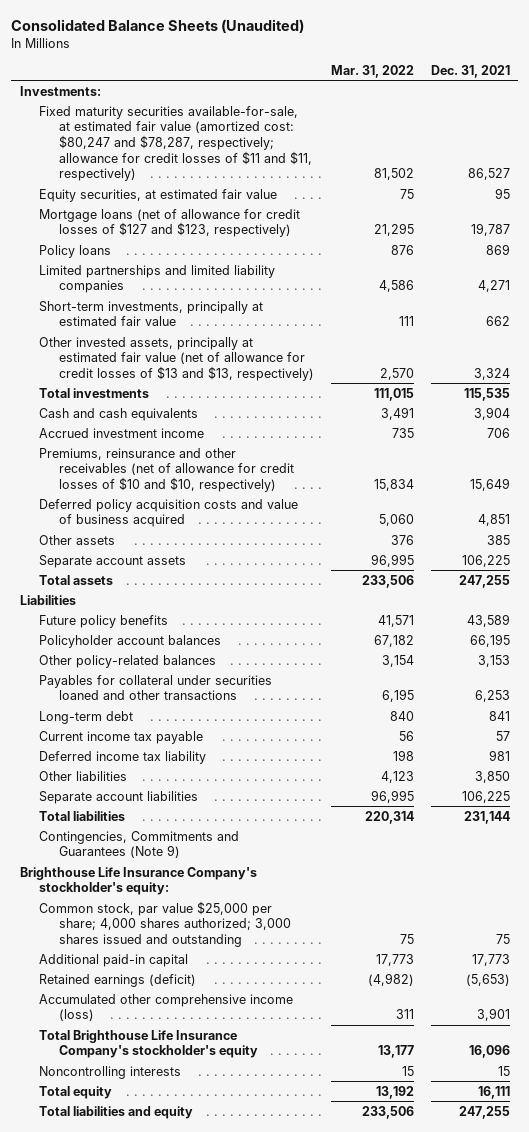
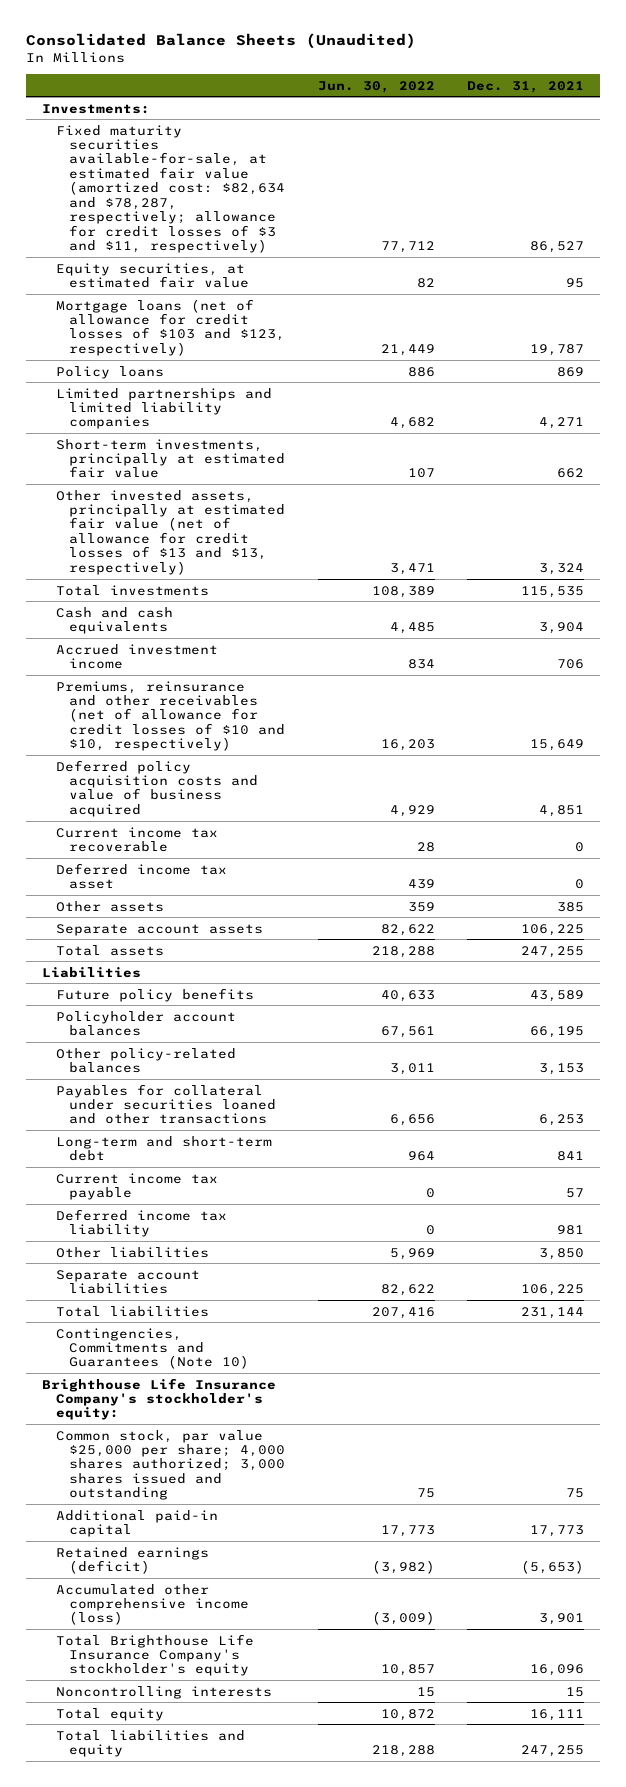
- | Mar. 31, 2022 | Dec. 31, 2021
+ | Jun. 30, 2022 | Dec. 31, 2021
- Fixed maturity securities available-for-sale, at estimated fair value (amortized cost: $80,247 and $78,287, respectively; allowance for credit losses of $11 and $11, respectively) | 81,502 | 86,527
+ Fixed maturity securities available-for-sale, at estimated fair value (amortized cost: $82,634 and $78,287, respectively; allowance for credit losses of $3 and $11, respectively) | 77,712 | 86,527
- Mortgage loans (net of allowance for credit losses of $127 and $123, respectively) | 21,295 | 19,787
+ Mortgage loans (net of allowance for credit losses of $103 and $123, respectively) | 21,449 | 19,787
+ Current income tax recoverable | 28 | 0
+ Deferred income tax asset | 439 | 0
- Long-term debt | 840 | 841
+ Long-term and short-term debt | 964 | 841
- Contingencies, Commitments and Guarantees (Note 9)
+ Contingencies, Commitments and Guarantees (Note 10)

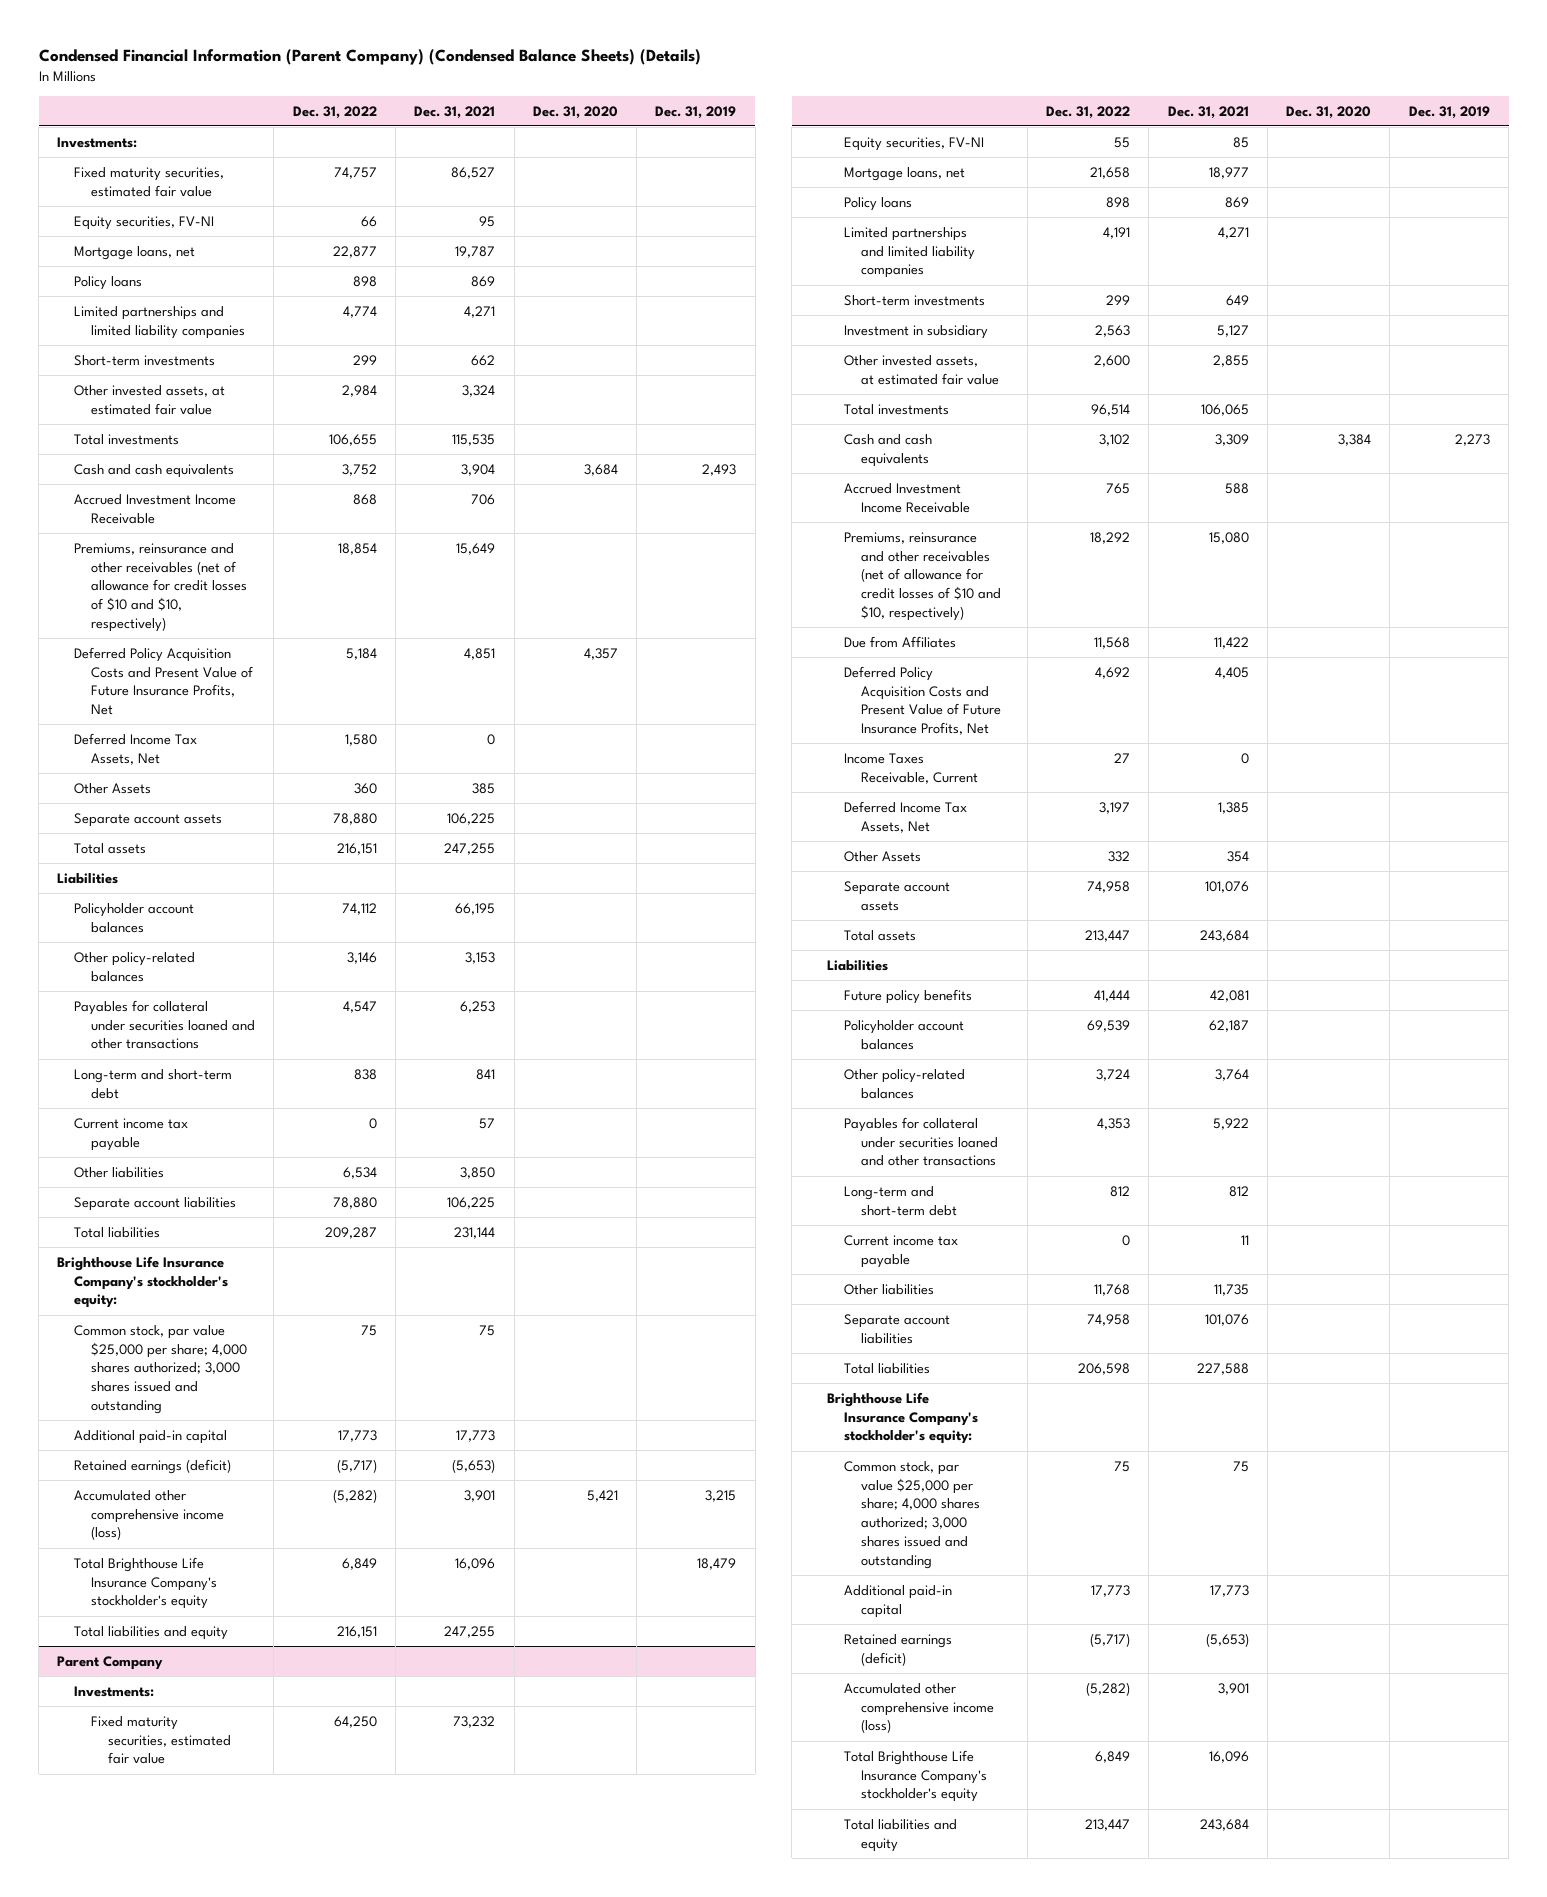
- Consolidated Balance Sheets (Unaudited)
+ Condensed Financial Information (Parent Company) (Condensed Balance Sheets) (Details)
- | Jun. 30, 2022 | Dec. 31, 2021
+ | Dec. 31, 2022 | Dec. 31, 2021 | Dec. 31, 2020 | Dec. 31, 2019
- Fixed maturity securities available-for-sale, at estimated fair value (amortized cost: $82,634 and $78,287, respectively; allowance for credit losses of $3 and $11, respectively) | 77,712 | 86,527
- Equity securities, at estimated fair value | 82 | 95
- Mortgage loans (net of allowance for credit losses of $103 and $123, respectively) | 21,449 | 19,787
+ Fixed maturity securities, estimated fair value | 74,757 | 86,527 | |
+ Equity securities, FV-NI | 66 | 95 | |
+ Mortgage loans, net | 22,877 | 19,787 | |
- Short-term investments, principally at estimated fair value | 107 | 662
- Other invested assets, principally at estimated fair value (net of allowance for credit losses of $13 and $13, respectively) | 3,471 | 3,324
+ Short-term investments | 299 | 662 | |
+ Other invested assets, at estimated fair value | 2,984 | 3,324 | |
- Accrued investment income | 834 | 706
+ Accrued Investment Income Receivable | 868 | 706 | |
- Deferred policy acquisition costs and value of business acquired | 4,929 | 4,851
- Current income tax recoverable | 28 | 0
- Deferred income tax asset | 439 | 0
- Other assets | 359 | 385
+ Deferred Policy Acquisition Costs and Present Value of Future Insurance Profits, Net | 5,184 | 4,851 | 4,357 |
+ Deferred Income Tax Assets, Net | 1,580 | 0 | |
+ Other Assets | 360 | 385 | |
- Future policy benefits | 40,633 | 43,589
- Deferred income tax liability | 0 | 981
- Contingencies, Commitments and Guarantees (Note 10)
- Noncontrolling interests | 15 | 15
- Total equity | 10,872 | 16,111
+ Parent Company
+ Investments:
+ Fixed maturity securities, estimated fair value | 64,250 | 73,232 | |
+ Equity securities, FV-NI | 55 | 85 | |
+ Mortgage loans, net | 21,658 | 18,977 | |
+ Policy loans | 898 | 869 | |
+ Limited partnerships and limited liability companies | 4,191 | 4,271 | |
+ Short-term investments | 299 | 649 | |
+ Investment in subsidiary | 2,563 | 5,127 | |
+ Other invested assets, at estimated fair value | 2,600 | 2,855 | |
+ Total investments | 96,514 | 106,065 | |
+ Cash and cash equivalents | 3,102 | 3,309 | 3,384 | 2,273
+ Accrued Investment Income Receivable | 765 | 588 | |
+ Premiums, reinsurance and other receivables (net of allowance for credit losses of $10 and $10, respectively) | 18,292 | 15,080 | |
+ Due from Affiliates | 11,568 | 11,422 | |
+ Deferred Policy Acquisition Costs and Present Value of Future Insurance Profits, Net | 4,692 | 4,405 | |
+ Income Taxes Receivable, Current | 27 | 0 | |
+ Deferred Income Tax Assets, Net | 3,197 | 1,385 | |
+ Other Assets | 332 | 354 | |
+ Separate account assets | 74,958 | 101,076 | |
+ Total assets | 213,447 | 243,684 | |
+ Liabilities
+ Future policy benefits | 41,444 | 42,081 | |
+ Policyholder account balances | 69,539 | 62,187 | |
+ Other policy-related balances | 3,724 | 3,764 | |
+ Payables for collateral under securities loaned and other transactions | 4,353 | 5,922 | |
+ Long-term and short-term debt | 812 | 812 | |
+ Current income tax payable | 0 | 11 | |
+ Other liabilities | 11,768 | 11,735 | |
+ Separate account liabilities | 74,958 | 101,076 | |
+ Total liabilities | 206,598 | 227,588 | |
+ Brighthouse Life Insurance Company's stockholder's equity:
+ Common stock, par value $25,000 per share; 4,000 shares authorized; 3,000 shares issued and outstanding | 75 | 75 | |
+ Additional paid-in capital | 17,773 | 17,773 | |
+ Retained earnings (deficit) | (5,717) | (5,653) | |
+ Accumulated other comprehensive income (loss) | (5,282) | 3,901 | |
+ Total Brighthouse Life Insurance Company's stockholder's equity | 6,849 | 16,096 | |
+ Total liabilities and equity | 213,447 | 243,684 | |

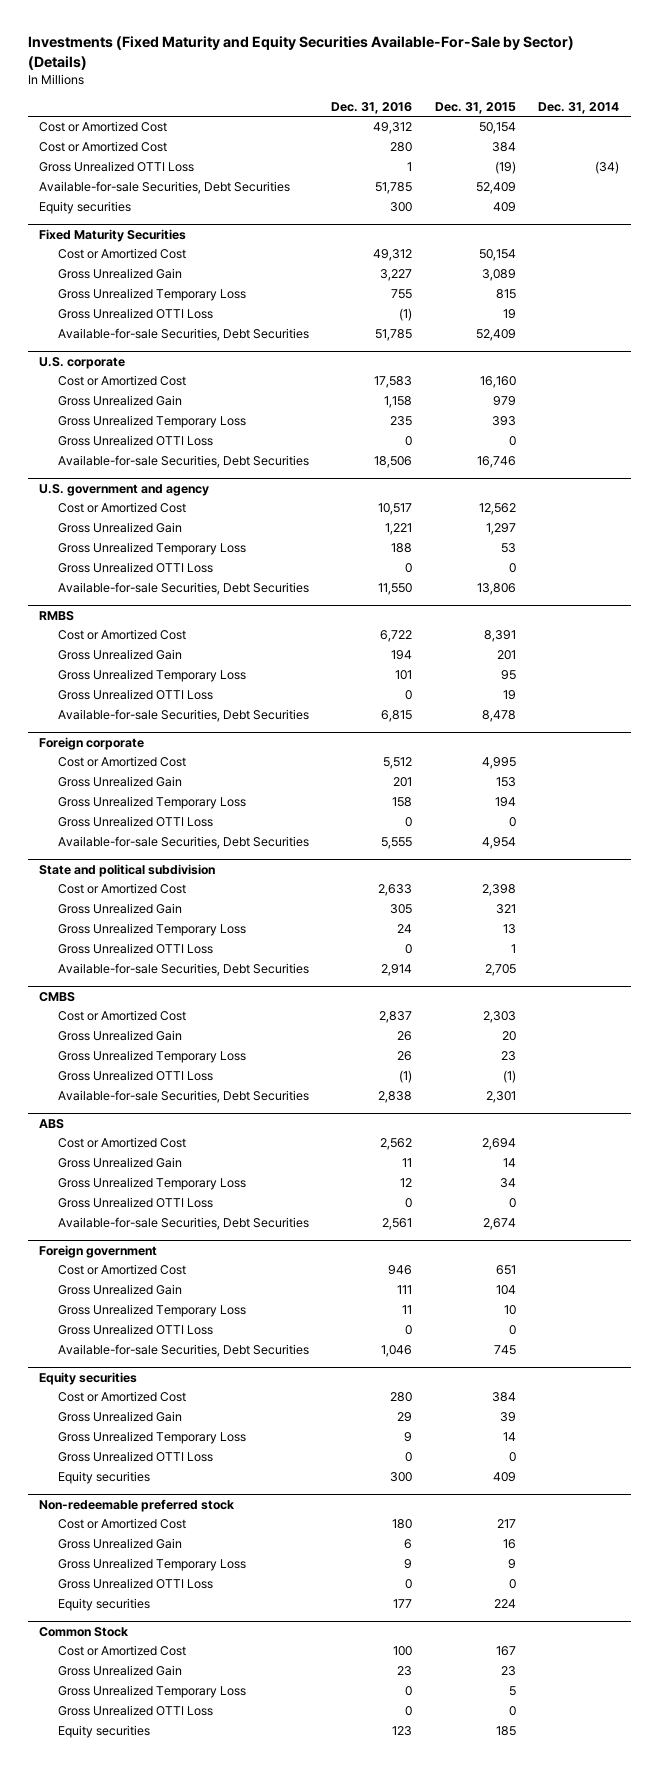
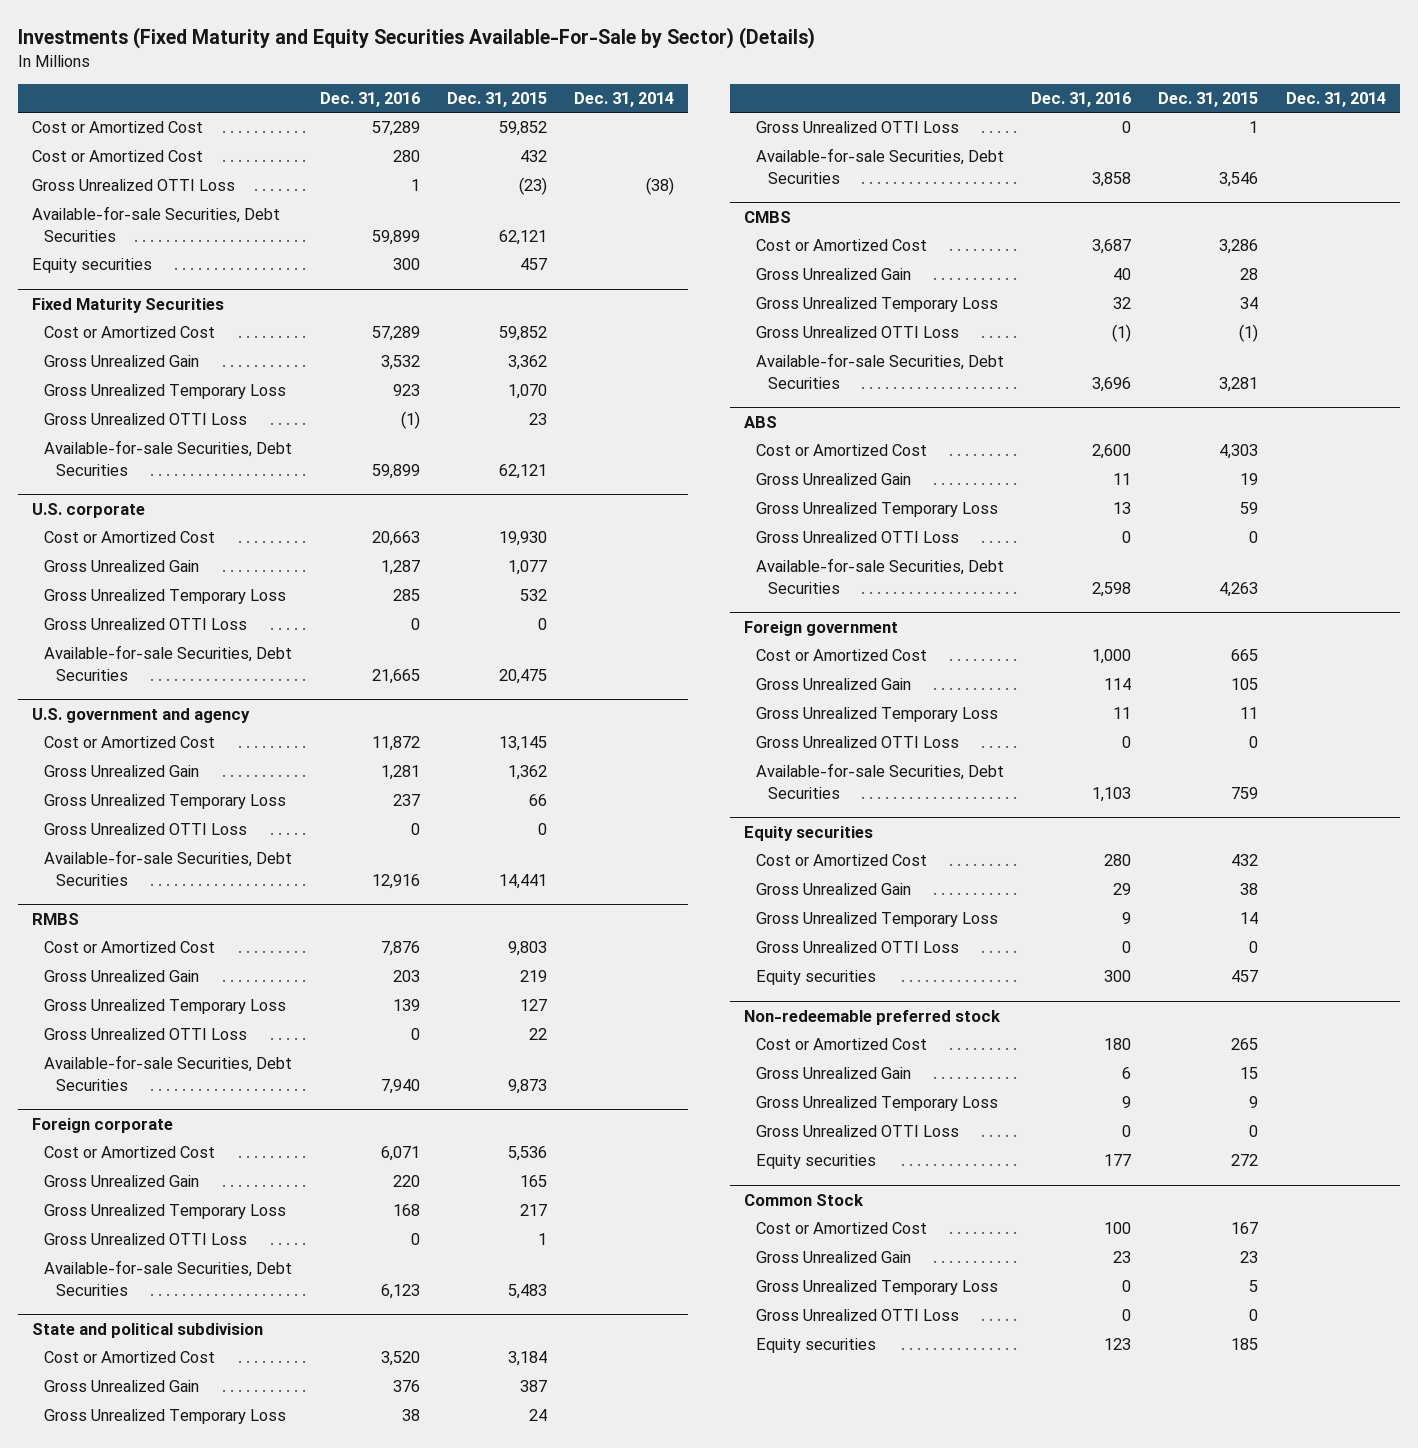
- Cost or Amortized Cost | 49,312 | 50,154 |
- Cost or Amortized Cost | 280 | 384 |
- Gross Unrealized OTTI Loss | 1 | (19) | (34)
- Available-for-sale Securities, Debt Securities | 51,785 | 52,409 |
- Equity securities | 300 | 409 |
+ Cost or Amortized Cost | 57,289 | 59,852 |
+ Cost or Amortized Cost | 280 | 432 |
+ Gross Unrealized OTTI Loss | 1 | (23) | (38)
+ Available-for-sale Securities, Debt Securities | 59,899 | 62,121 |
+ Equity securities | 300 | 457 |
@ Fixed Maturity Securities
- Cost or Amortized Cost | 49,312 | 50,154 |
- Gross Unrealized Gain | 3,227 | 3,089 |
- Gross Unrealized Temporary Loss | 755 | 815 |
- Gross Unrealized OTTI Loss | (1) | 19 |
- Available-for-sale Securities, Debt Securities | 51,785 | 52,409 |
+ Cost or Amortized Cost | 57,289 | 59,852 |
+ Gross Unrealized Gain | 3,532 | 3,362 |
+ Gross Unrealized Temporary Loss | 923 | 1,070 |
+ Gross Unrealized OTTI Loss | (1) | 23 |
+ Available-for-sale Securities, Debt Securities | 59,899 | 62,121 |
@ U.S. corporate
- Cost or Amortized Cost | 17,583 | 16,160 |
- Gross Unrealized Gain | 1,158 | 979 |
- Gross Unrealized Temporary Loss | 235 | 393 |
+ Cost or Amortized Cost | 20,663 | 19,930 |
+ Gross Unrealized Gain | 1,287 | 1,077 |
+ Gross Unrealized Temporary Loss | 285 | 532 |
- Available-for-sale Securities, Debt Securities | 18,506 | 16,746 |
+ Available-for-sale Securities, Debt Securities | 21,665 | 20,475 |
@ U.S. government and agency
- Cost or Amortized Cost | 10,517 | 12,562 |
- Gross Unrealized Gain | 1,221 | 1,297 |
- Gross Unrealized Temporary Loss | 188 | 53 |
+ Cost or Amortized Cost | 11,872 | 13,145 |
+ Gross Unrealized Gain | 1,281 | 1,362 |
+ Gross Unrealized Temporary Loss | 237 | 66 |
- Available-for-sale Securities, Debt Securities | 11,550 | 13,806 |
+ Available-for-sale Securities, Debt Securities | 12,916 | 14,441 |
@ RMBS
- Cost or Amortized Cost | 6,722 | 8,391 |
- Gross Unrealized Gain | 194 | 201 |
- Gross Unrealized Temporary Loss | 101 | 95 |
- Gross Unrealized OTTI Loss | 0 | 19 |
- Available-for-sale Securities, Debt Securities | 6,815 | 8,478 |
+ Cost or Amortized Cost | 7,876 | 9,803 |
+ Gross Unrealized Gain | 203 | 219 |
+ Gross Unrealized Temporary Loss | 139 | 127 |
+ Gross Unrealized OTTI Loss | 0 | 22 |
+ Available-for-sale Securities, Debt Securities | 7,940 | 9,873 |
@ Foreign corporate
- Cost or Amortized Cost | 5,512 | 4,995 |
- Gross Unrealized Gain | 201 | 153 |
- Gross Unrealized Temporary Loss | 158 | 194 |
- Gross Unrealized OTTI Loss | 0 | 0 |
- Available-for-sale Securities, Debt Securities | 5,555 | 4,954 |
+ Cost or Amortized Cost | 6,071 | 5,536 |
+ Gross Unrealized Gain | 220 | 165 |
+ Gross Unrealized Temporary Loss | 168 | 217 |
+ Gross Unrealized OTTI Loss | 0 | 1 |
+ Available-for-sale Securities, Debt Securities | 6,123 | 5,483 |
@ State and political subdivision
- Cost or Amortized Cost | 2,633 | 2,398 |
- Gross Unrealized Gain | 305 | 321 |
- Gross Unrealized Temporary Loss | 24 | 13 |
+ Cost or Amortized Cost | 3,520 | 3,184 |
+ Gross Unrealized Gain | 376 | 387 |
+ Gross Unrealized Temporary Loss | 38 | 24 |
- Available-for-sale Securities, Debt Securities | 2,914 | 2,705 |
+ Available-for-sale Securities, Debt Securities | 3,858 | 3,546 |
@ CMBS
- Cost or Amortized Cost | 2,837 | 2,303 |
- Gross Unrealized Gain | 26 | 20 |
- Gross Unrealized Temporary Loss | 26 | 23 |
+ Cost or Amortized Cost | 3,687 | 3,286 |
+ Gross Unrealized Gain | 40 | 28 |
+ Gross Unrealized Temporary Loss | 32 | 34 |
- Available-for-sale Securities, Debt Securities | 2,838 | 2,301 |
+ Available-for-sale Securities, Debt Securities | 3,696 | 3,281 |
@ ABS
- Cost or Amortized Cost | 2,562 | 2,694 |
- Gross Unrealized Gain | 11 | 14 |
- Gross Unrealized Temporary Loss | 12 | 34 |
+ Cost or Amortized Cost | 2,600 | 4,303 |
+ Gross Unrealized Gain | 11 | 19 |
+ Gross Unrealized Temporary Loss | 13 | 59 |
- Available-for-sale Securities, Debt Securities | 2,561 | 2,674 |
+ Available-for-sale Securities, Debt Securities | 2,598 | 4,263 |
@ Foreign government
- Cost or Amortized Cost | 946 | 651 |
- Gross Unrealized Gain | 111 | 104 |
- Gross Unrealized Temporary Loss | 11 | 10 |
+ Cost or Amortized Cost | 1,000 | 665 |
+ Gross Unrealized Gain | 114 | 105 |
+ Gross Unrealized Temporary Loss | 11 | 11 |
- Available-for-sale Securities, Debt Securities | 1,046 | 745 |
+ Available-for-sale Securities, Debt Securities | 1,103 | 759 |
@ Equity securities
- Cost or Amortized Cost | 280 | 384 |
- Gross Unrealized Gain | 29 | 39 |
+ Cost or Amortized Cost | 280 | 432 |
+ Gross Unrealized Gain | 29 | 38 |
- Equity securities | 300 | 409 |
+ Equity securities | 300 | 457 |
@ Non-redeemable preferred stock
- Cost or Amortized Cost | 180 | 217 |
- Gross Unrealized Gain | 6 | 16 |
+ Cost or Amortized Cost | 180 | 265 |
+ Gross Unrealized Gain | 6 | 15 |
- Equity securities | 177 | 224 |
+ Equity securities | 177 | 272 |

